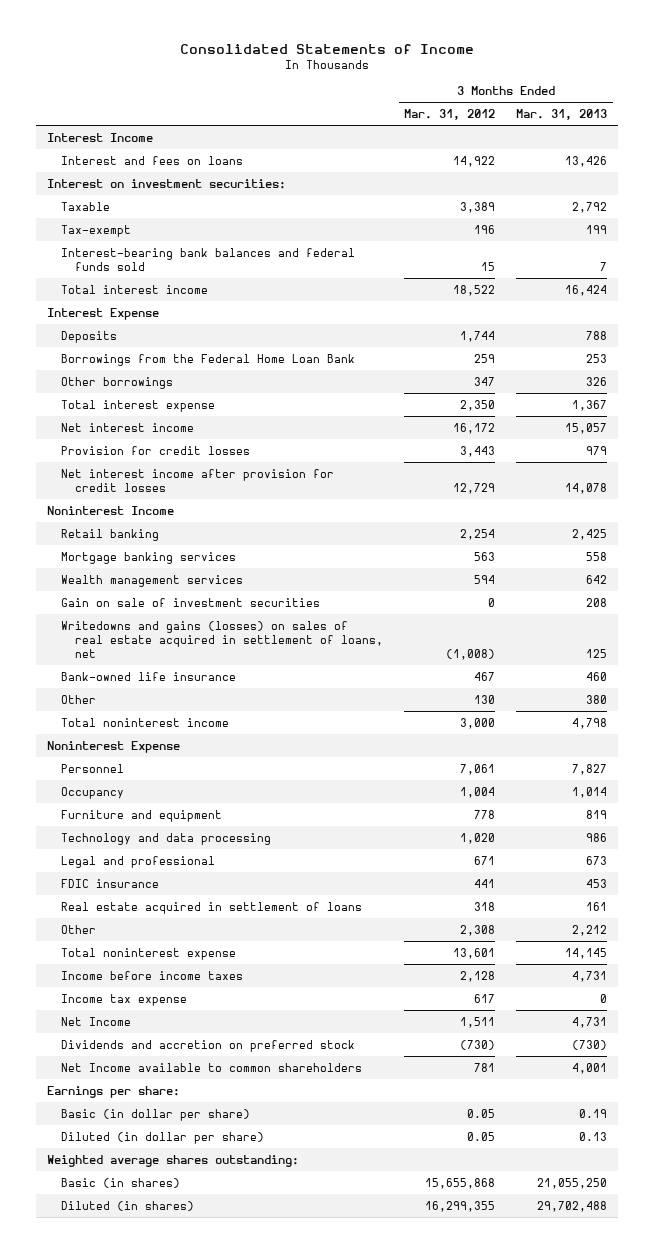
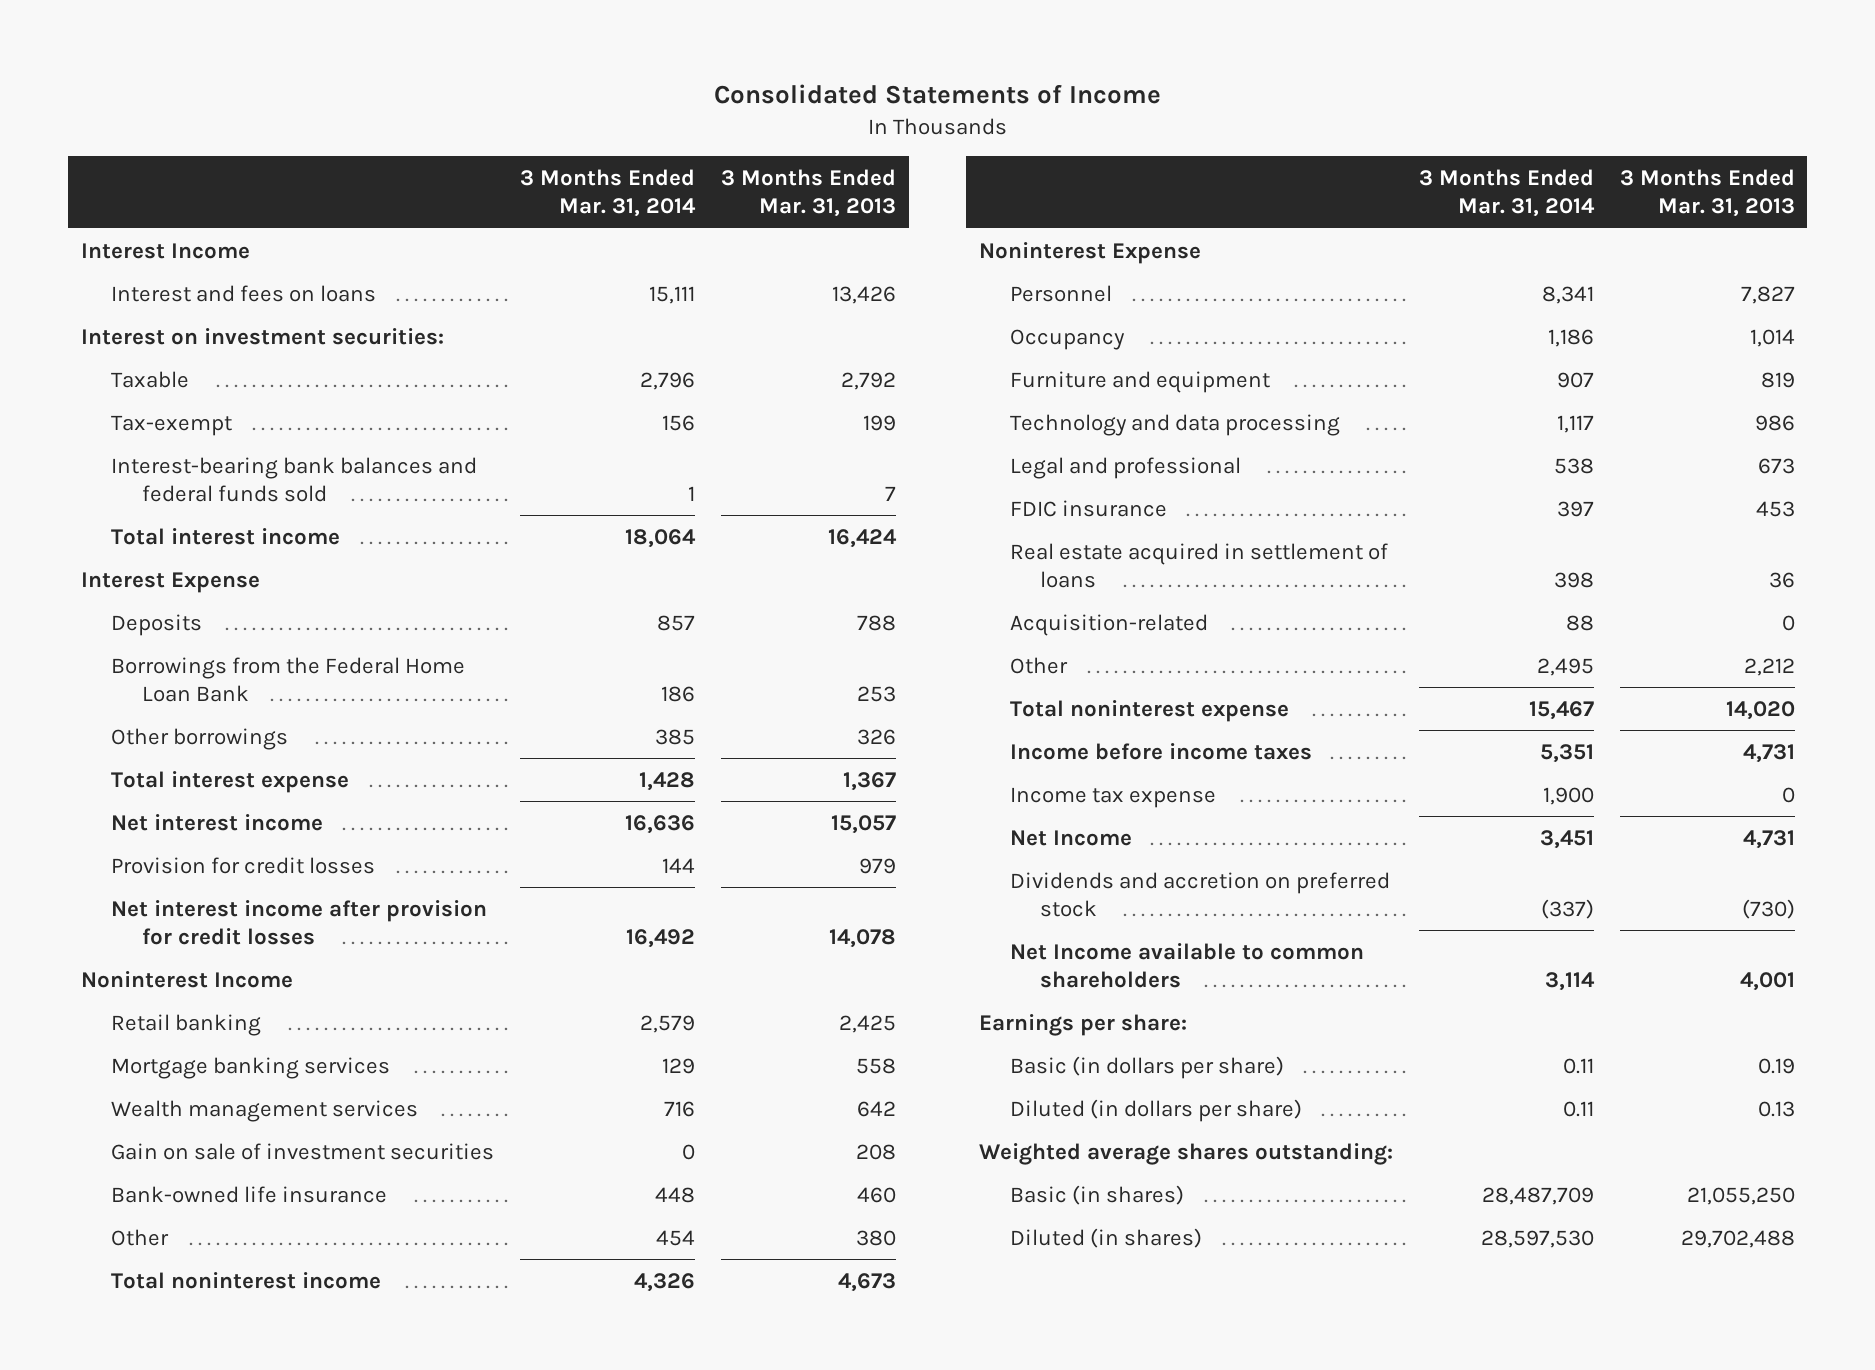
- | 3 Months Ended Mar. 31, 2012 | 3 Months Ended Mar. 31, 2013
+ | 3 Months Ended Mar. 31, 2014 | 3 Months Ended Mar. 31, 2013
- Writedowns and gains (losses) on sales of real estate acquired in settlement of loans, net | (1,008) | 125
- Total noninterest income | 3,000 | 4,798
+ Total noninterest income | 4,326 | 4,673
- Real estate acquired in settlement of loans | 318 | 161
+ Real estate acquired in settlement of loans | 398 | 36
+ Acquisition-related | 88 | 0
- Total noninterest expense | 13,601 | 14,145
+ Total noninterest expense | 15,467 | 14,020
- Basic (in dollar per share) | 0.05 | 0.19
- Diluted (in dollar per share) | 0.05 | 0.13
+ Basic (in dollars per share) | 0.11 | 0.19
+ Diluted (in dollars per share) | 0.11 | 0.13

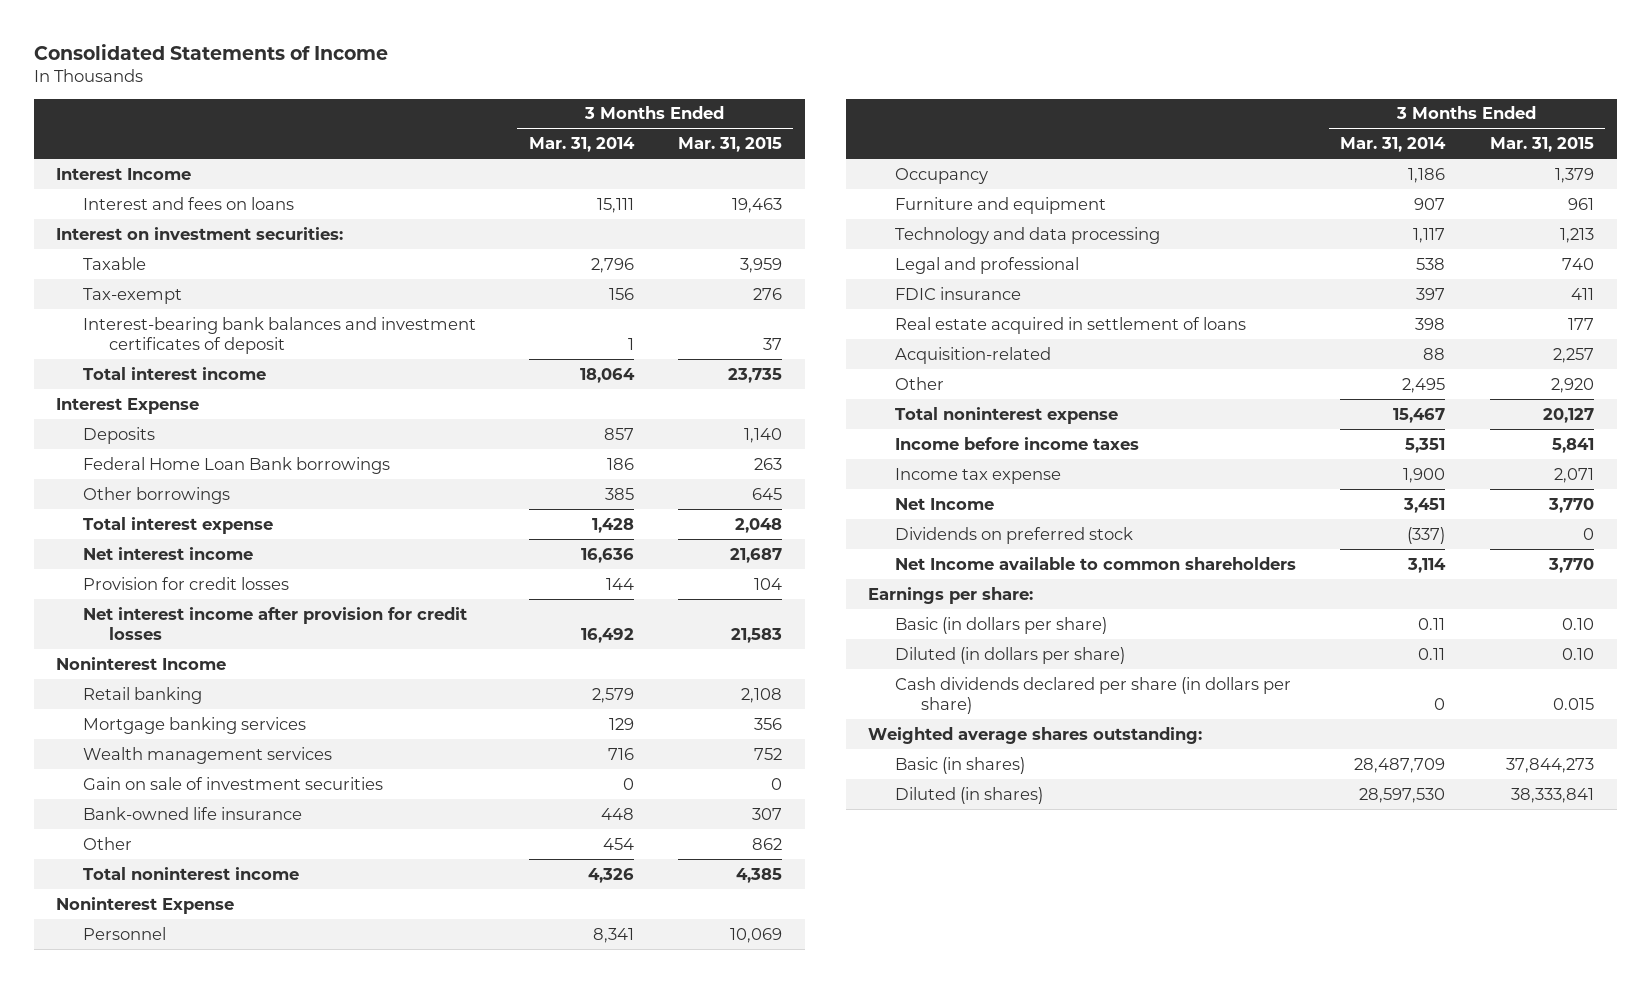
- | 3 Months Ended Mar. 31, 2014 | 3 Months Ended Mar. 31, 2013
+ | 3 Months Ended Mar. 31, 2014 | 3 Months Ended Mar. 31, 2015
- Interest-bearing bank balances and federal funds sold | 1 | 7
+ Interest-bearing bank balances and investment certificates of deposit | 1 | 37
- Borrowings from the Federal Home Loan Bank | 186 | 253
+ Federal Home Loan Bank borrowings | 186 | 263
- Dividends and accretion on preferred stock | (337) | (730)
+ Dividends on preferred stock | (337) | 0
+ Cash dividends declared per share (in dollars per share) | 0 | 0.015

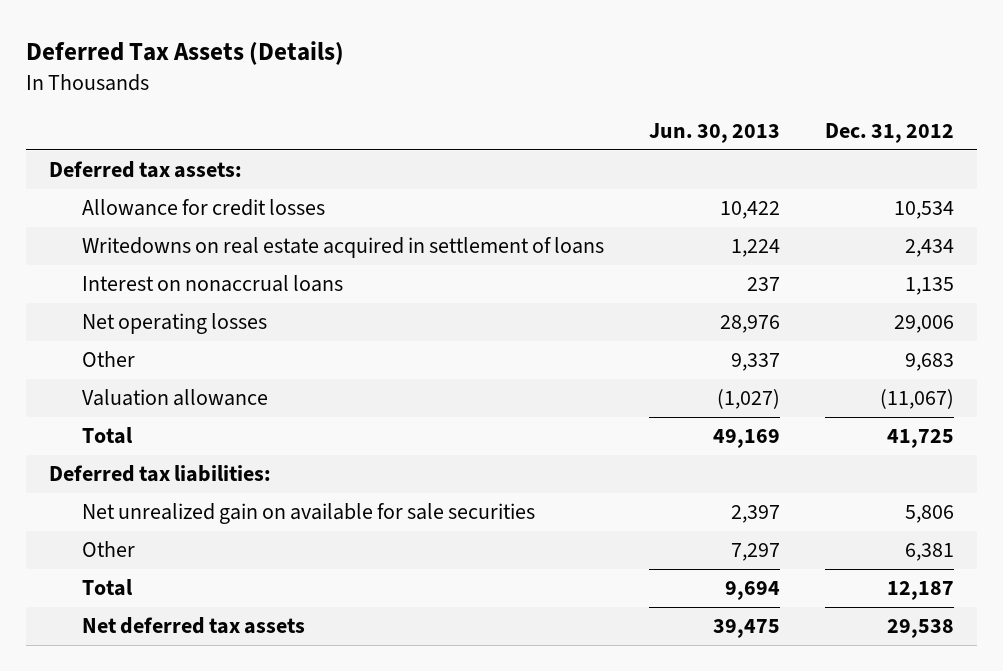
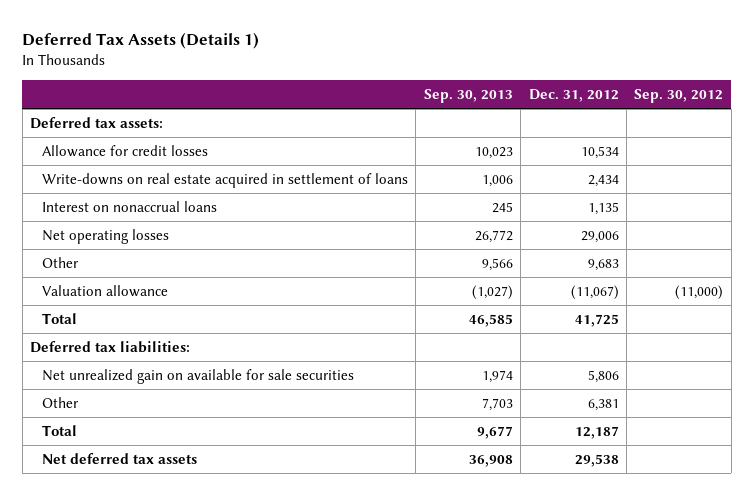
- Deferred Tax Assets (Details)
+ Deferred Tax Assets (Details 1)
- | Jun. 30, 2013 | Dec. 31, 2012
+ | Sep. 30, 2013 | Dec. 31, 2012 | Sep. 30, 2012
- Writedowns on real estate acquired in settlement of loans | 1,224 | 2,434
+ Write-downs on real estate acquired in settlement of loans | 1,006 | 2,434 |

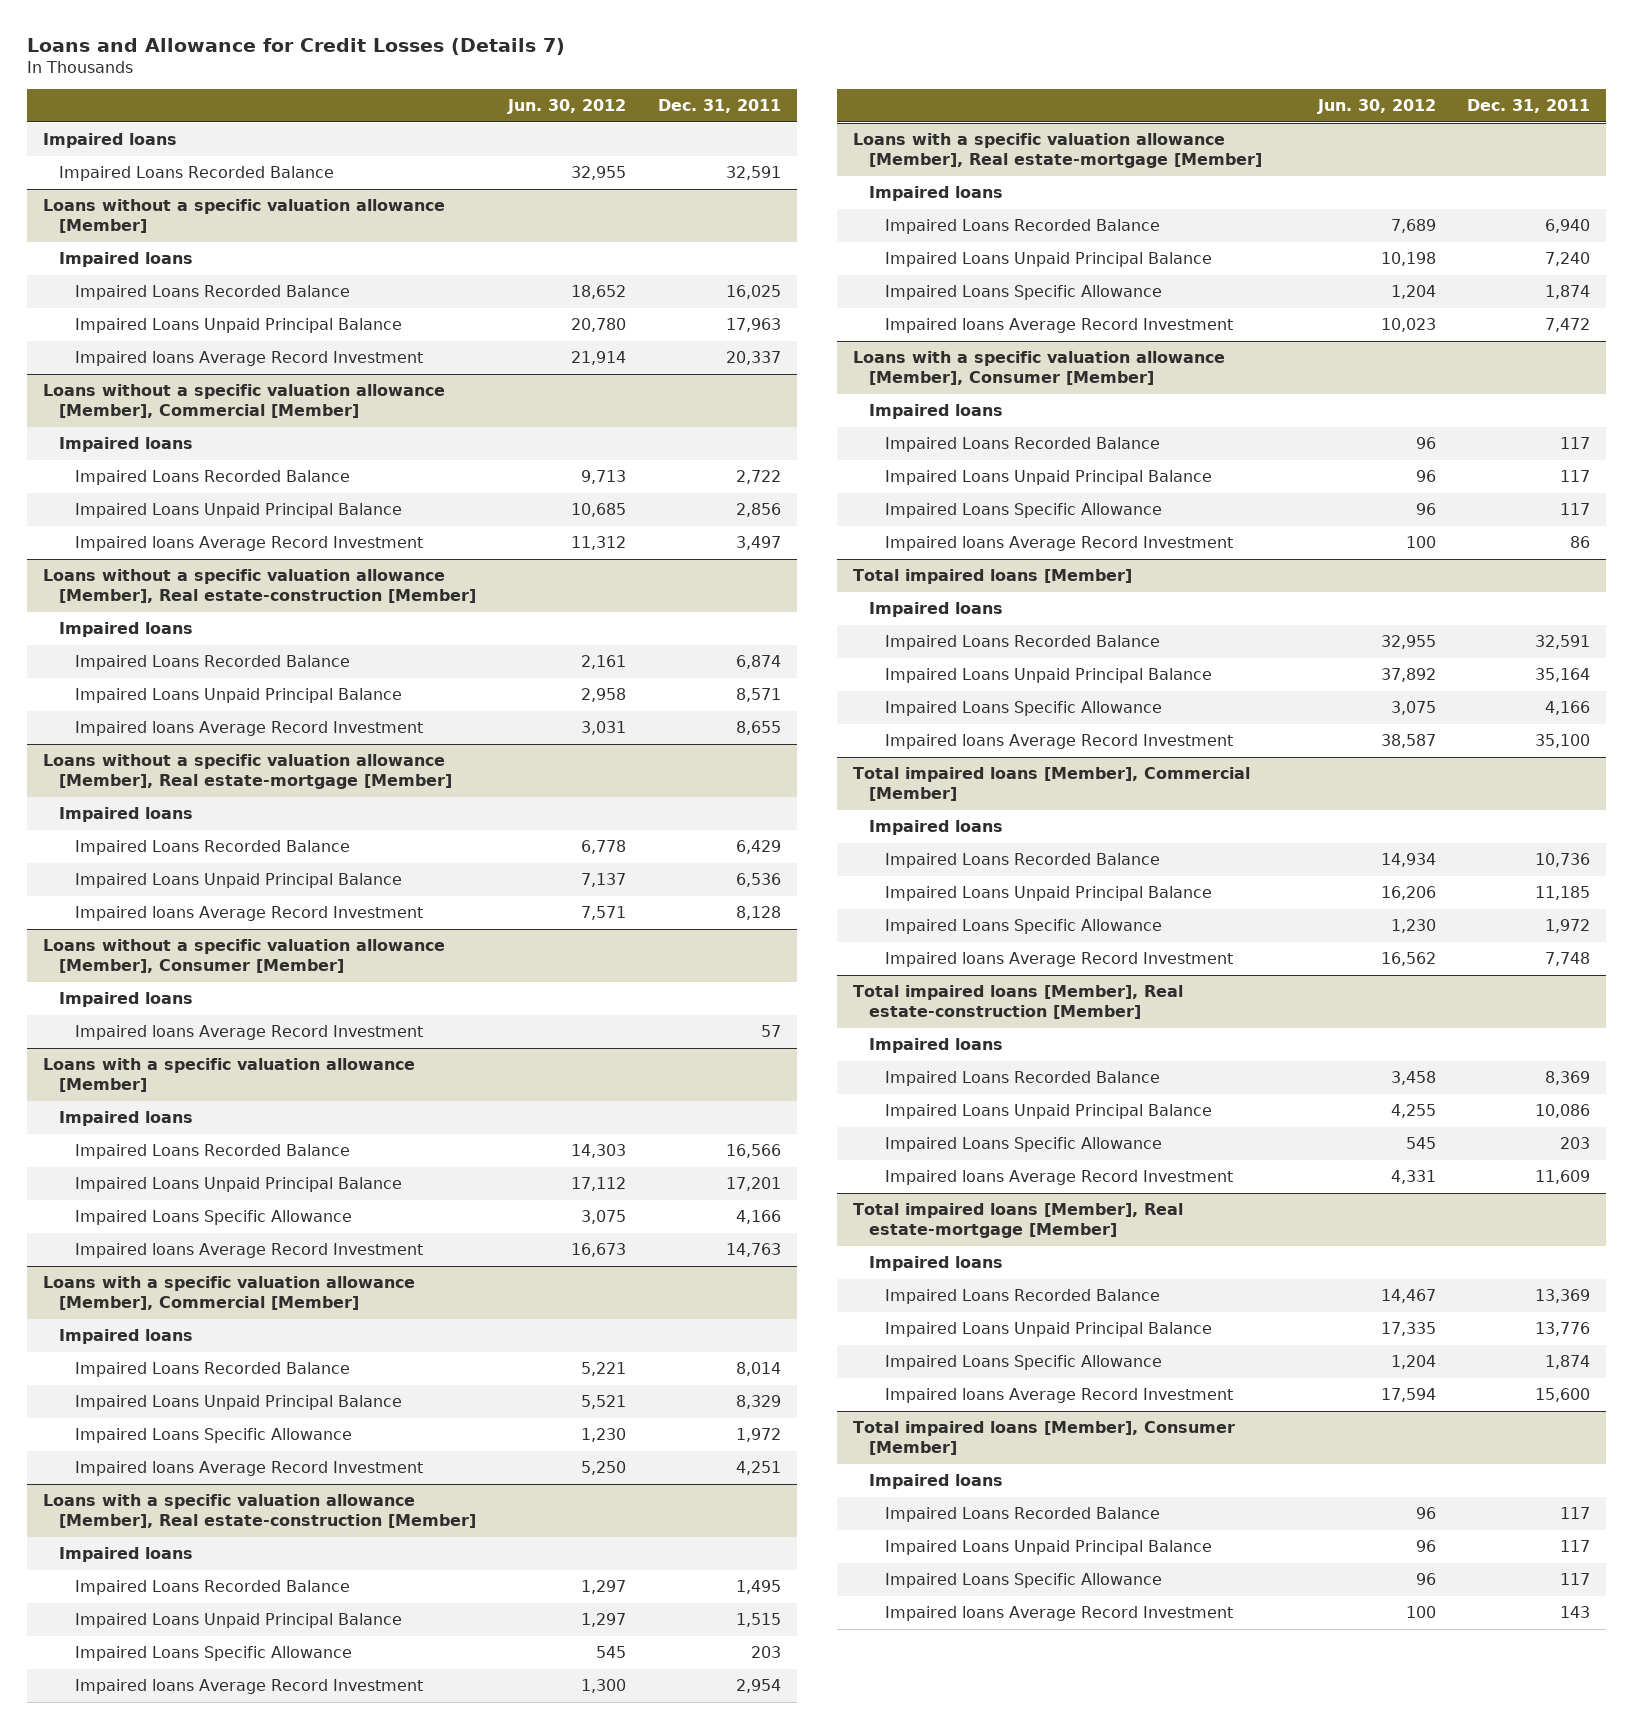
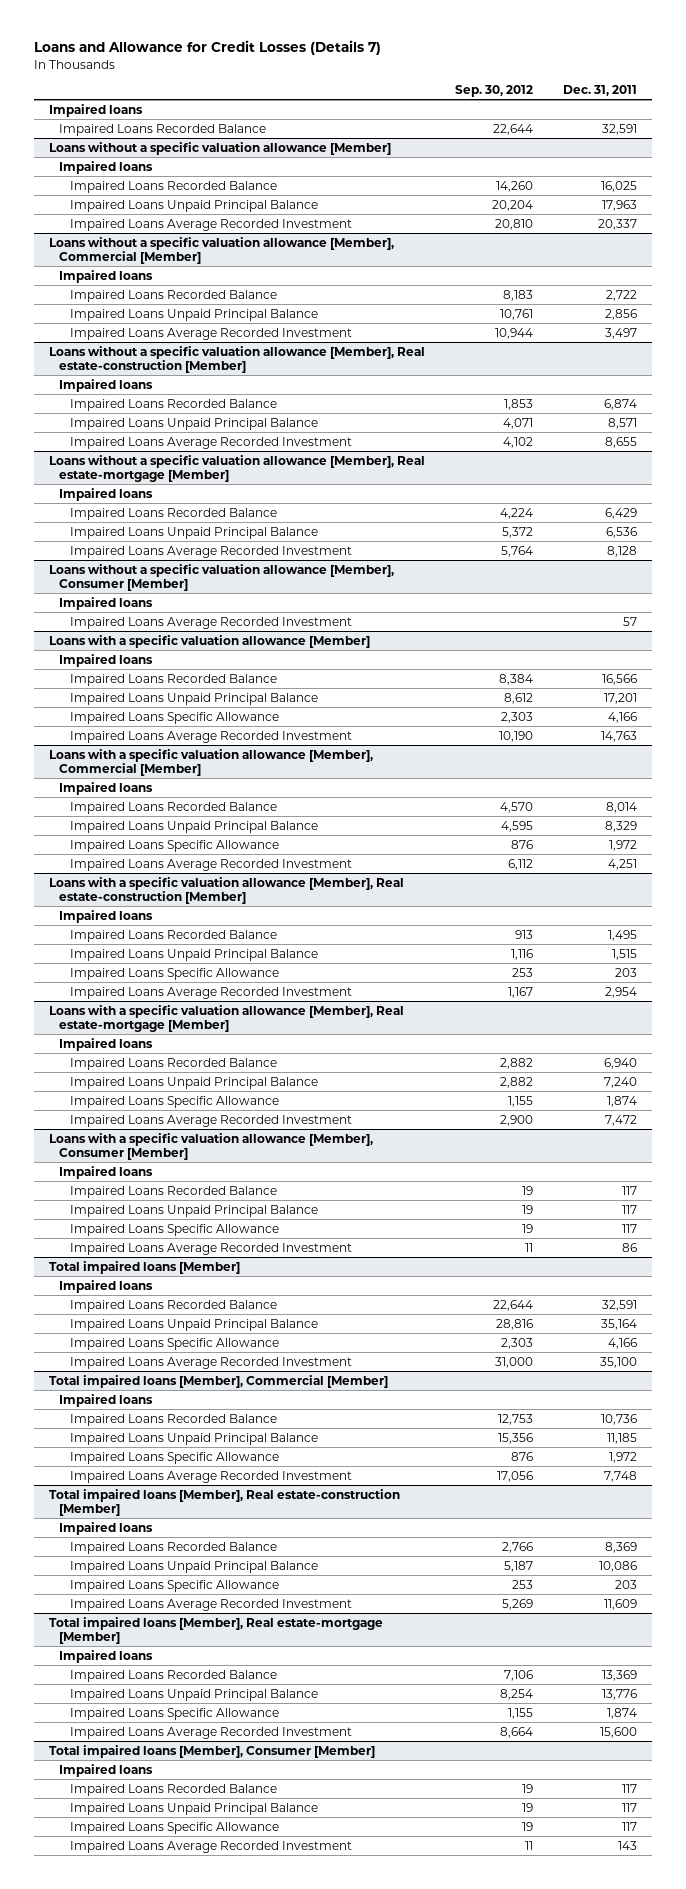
- | Jun. 30, 2012 | Dec. 31, 2011
+ | Sep. 30, 2012 | Dec. 31, 2011
@ Loans without a specific valuation allowance [Member]
- Impaired loans Average Record Investment | 21,914 | 20,337
+ Impaired Loans Average Recorded Investment | 20,810 | 20,337
@ Loans without a specific valuation allowance [Member], Commercial [Member]
- Impaired loans Average Record Investment | 11,312 | 3,497
+ Impaired Loans Average Recorded Investment | 10,944 | 3,497
@ Loans without a specific valuation allowance [Member], Real estate-construction [Member]
- Impaired loans Average Record Investment | 3,031 | 8,655
+ Impaired Loans Average Recorded Investment | 4,102 | 8,655
@ Loans without a specific valuation allowance [Member], Real estate-mortgage [Member]
- Impaired loans Average Record Investment | 7,571 | 8,128
+ Impaired Loans Average Recorded Investment | 5,764 | 8,128
@ Loans without a specific valuation allowance [Member], Consumer [Member]
- Impaired loans Average Record Investment | | 57
+ Impaired Loans Average Recorded Investment | | 57
@ Loans with a specific valuation allowance [Member]
- Impaired loans Average Record Investment | 16,673 | 14,763
+ Impaired Loans Average Recorded Investment | 10,190 | 14,763
@ Loans with a specific valuation allowance [Member], Commercial [Member]
- Impaired loans Average Record Investment | 5,250 | 4,251
+ Impaired Loans Average Recorded Investment | 6,112 | 4,251
@ Loans with a specific valuation allowance [Member], Real estate-construction [Member]
- Impaired loans Average Record Investment | 1,300 | 2,954
+ Impaired Loans Average Recorded Investment | 1,167 | 2,954
@ Loans with a specific valuation allowance [Member], Real estate-mortgage [Member]
- Impaired loans Average Record Investment | 10,023 | 7,472
+ Impaired Loans Average Recorded Investment | 2,900 | 7,472
@ Loans with a specific valuation allowance [Member], Consumer [Member]
- Impaired loans Average Record Investment | 100 | 86
+ Impaired Loans Average Recorded Investment | 11 | 86
@ Total impaired loans [Member]
- Impaired loans Average Record Investment | 38,587 | 35,100
+ Impaired Loans Average Recorded Investment | 31,000 | 35,100
@ Total impaired loans [Member], Commercial [Member]
- Impaired loans Average Record Investment | 16,562 | 7,748
+ Impaired Loans Average Recorded Investment | 17,056 | 7,748
@ Total impaired loans [Member], Real estate-construction [Member]
- Impaired loans Average Record Investment | 4,331 | 11,609
+ Impaired Loans Average Recorded Investment | 5,269 | 11,609
@ Total impaired loans [Member], Real estate-mortgage [Member]
- Impaired loans Average Record Investment | 17,594 | 15,600
+ Impaired Loans Average Recorded Investment | 8,664 | 15,600
@ Total impaired loans [Member], Consumer [Member]
- Impaired loans Average Record Investment | 100 | 143
+ Impaired Loans Average Recorded Investment | 11 | 143

